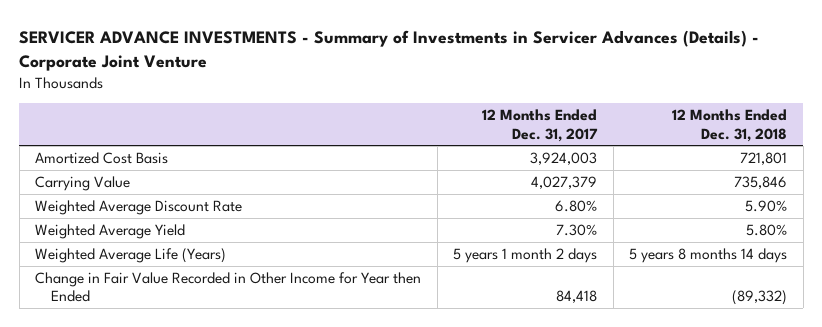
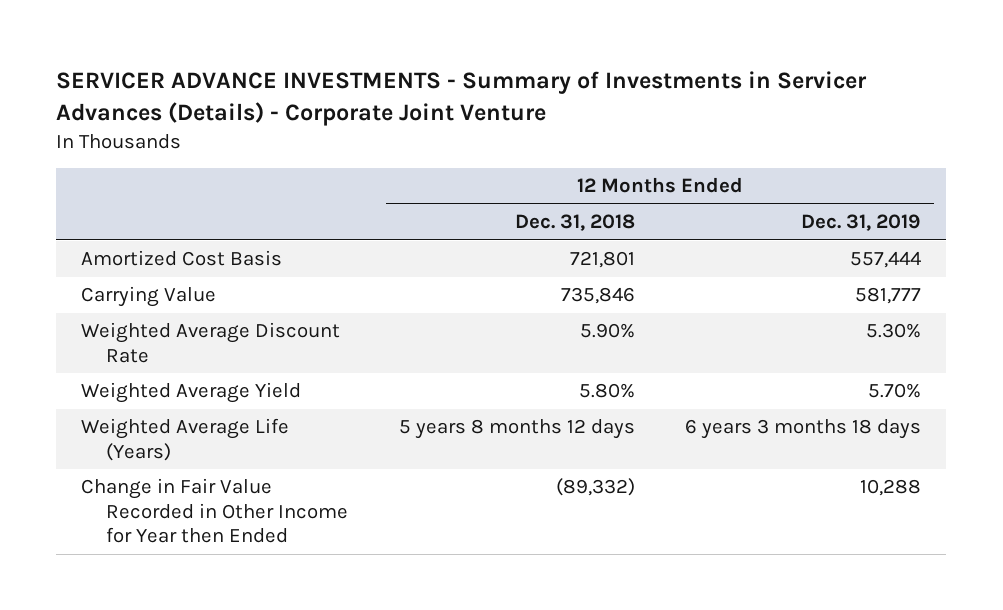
- | 12 Months Ended Dec. 31, 2017 | 12 Months Ended Dec. 31, 2018
+ | 12 Months Ended Dec. 31, 2018 | 12 Months Ended Dec. 31, 2019
- Weighted Average Life (Years) | 5 years 1 month 2 days | 5 years 8 months 14 days
+ Weighted Average Life (Years) | 5 years 8 months 12 days | 6 years 3 months 18 days

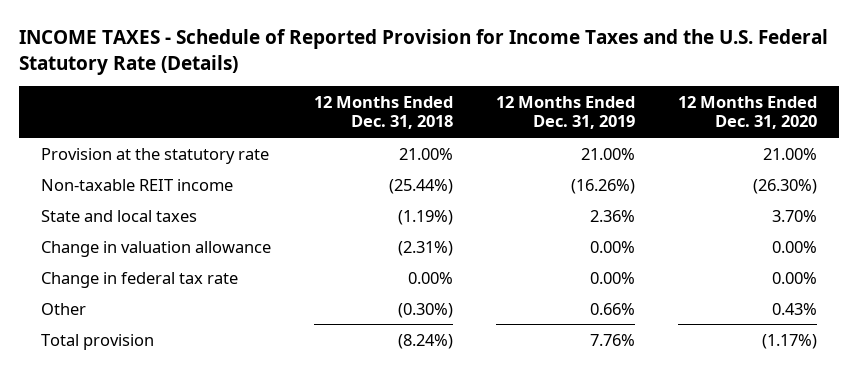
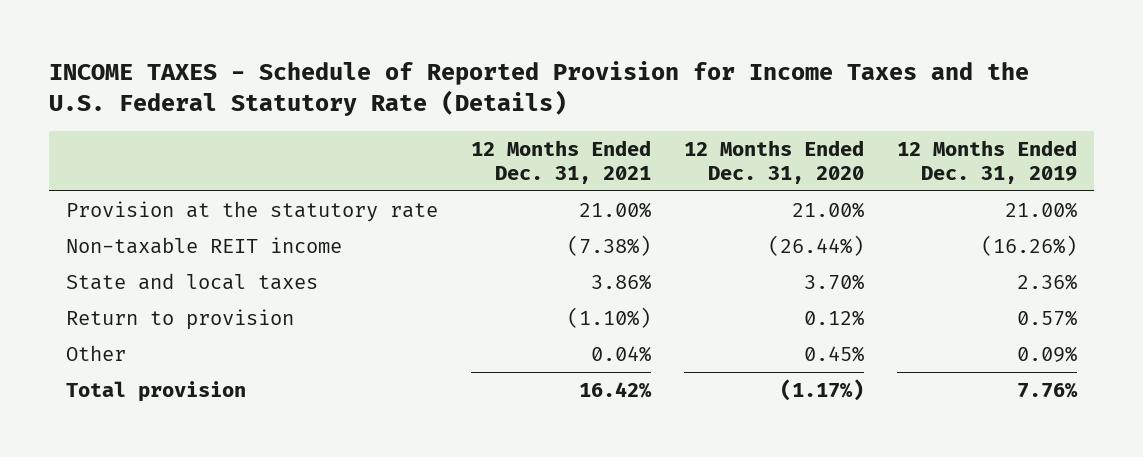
- | 12 Months Ended Dec. 31, 2018 | 12 Months Ended Dec. 31, 2019 | 12 Months Ended Dec. 31, 2020
+ | 12 Months Ended Dec. 31, 2021 | 12 Months Ended Dec. 31, 2020 | 12 Months Ended Dec. 31, 2019
- Non-taxable REIT income | (25.44%) | (16.26%) | (26.30%)
+ Non-taxable REIT income | (7.38%) | (26.44%) | (16.26%)
- Change in valuation allowance | (2.31%) | 0.00% | 0.00%
- Change in federal tax rate | 0.00% | 0.00% | 0.00%
- Other | (0.30%) | 0.66% | 0.43%
+ Return to provision | (1.10%) | 0.12% | 0.57%
+ Other | 0.04% | 0.45% | 0.09%

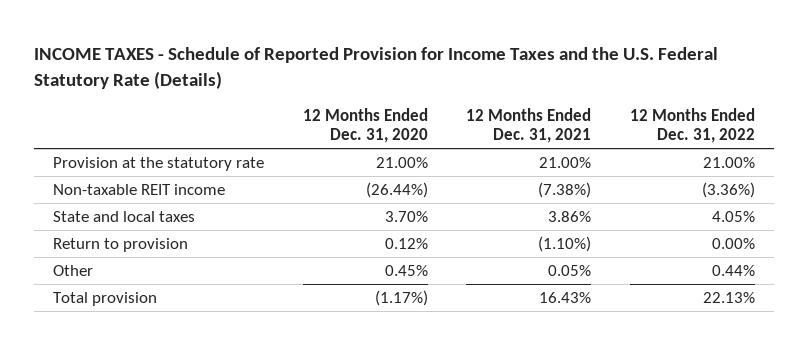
- | 12 Months Ended Dec. 31, 2021 | 12 Months Ended Dec. 31, 2020 | 12 Months Ended Dec. 31, 2019
+ | 12 Months Ended Dec. 31, 2020 | 12 Months Ended Dec. 31, 2021 | 12 Months Ended Dec. 31, 2022
- Other | 0.04% | 0.45% | 0.09%
- Total provision | 16.42% | (1.17%) | 7.76%
+ Other | 0.45% | 0.05% | 0.44%
+ Total provision | (1.17%) | 16.43% | 22.13%

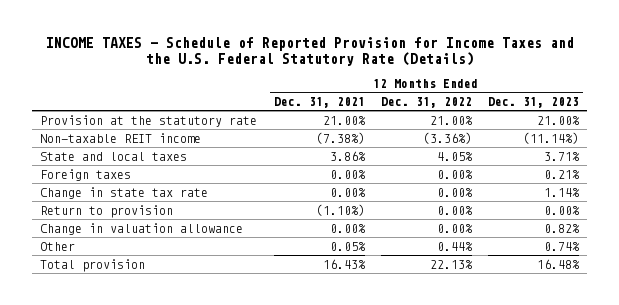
- | 12 Months Ended Dec. 31, 2020 | 12 Months Ended Dec. 31, 2021 | 12 Months Ended Dec. 31, 2022
+ | 12 Months Ended Dec. 31, 2021 | 12 Months Ended Dec. 31, 2022 | 12 Months Ended Dec. 31, 2023
+ Foreign taxes | 0.00% | 0.00% | 0.21%
+ Change in state tax rate | 0.00% | 0.00% | 1.14%
+ Change in valuation allowance | 0.00% | 0.00% | 0.82%

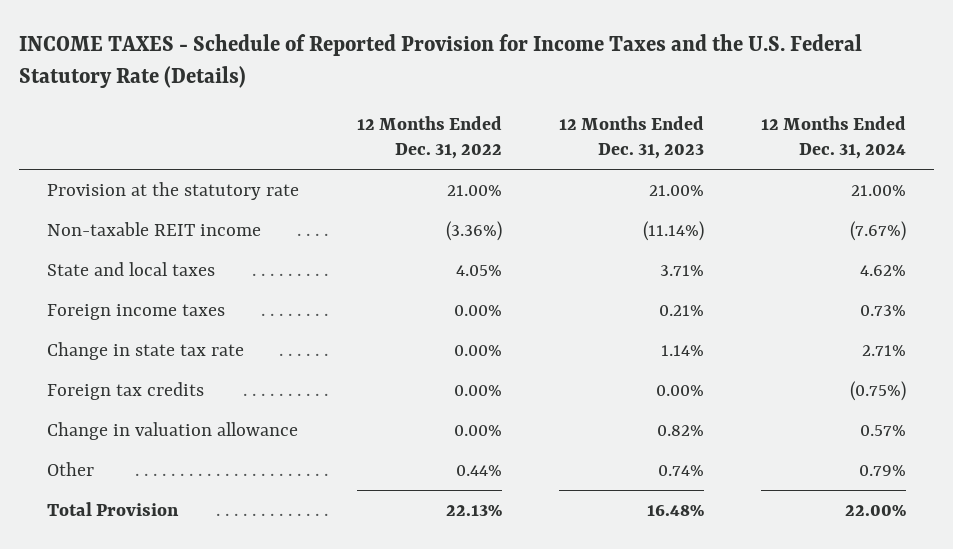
- | 12 Months Ended Dec. 31, 2021 | 12 Months Ended Dec. 31, 2022 | 12 Months Ended Dec. 31, 2023
+ | 12 Months Ended Dec. 31, 2022 | 12 Months Ended Dec. 31, 2023 | 12 Months Ended Dec. 31, 2024
- Foreign taxes | 0.00% | 0.00% | 0.21%
+ Foreign income taxes | 0.00% | 0.21% | 0.73%
- Return to provision | (1.10%) | 0.00% | 0.00%
+ Foreign tax credits | 0.00% | 0.00% | (0.75%)
- Total provision | 16.43% | 22.13% | 16.48%
+ Total Provision | 22.13% | 16.48% | 22.00%

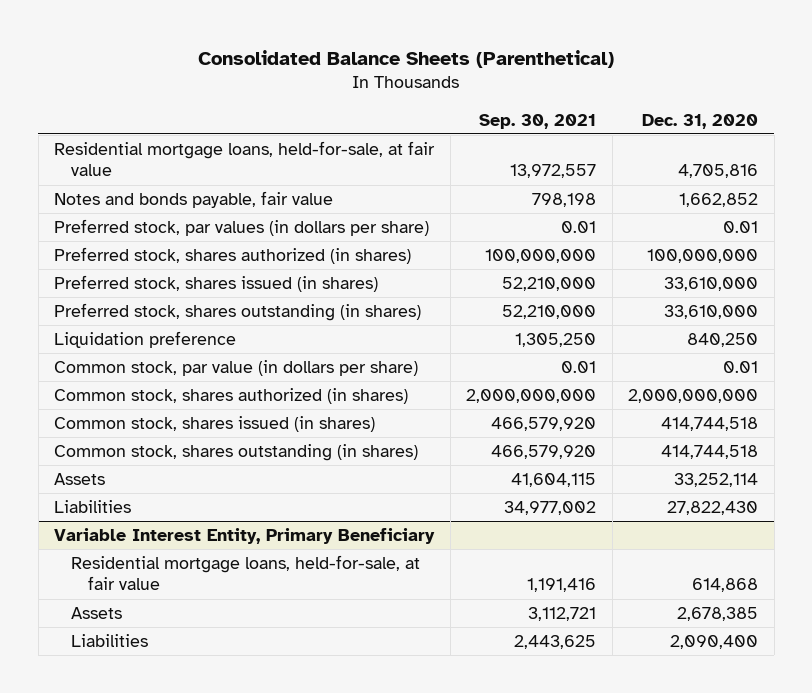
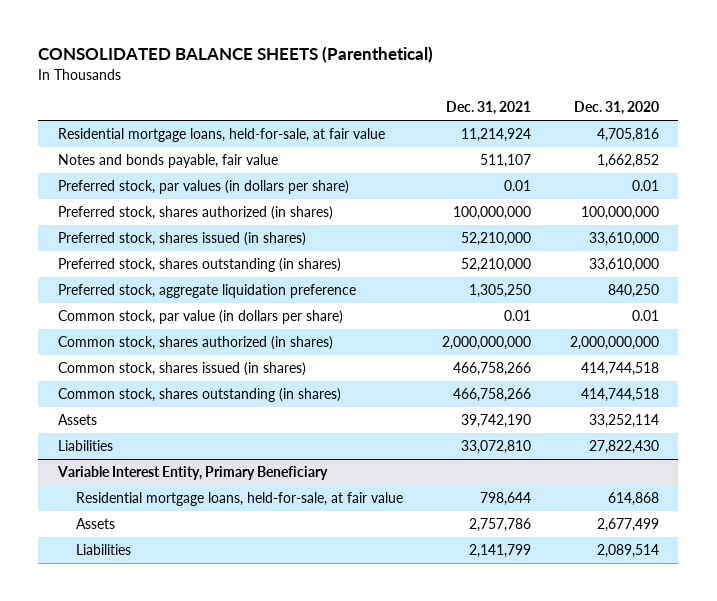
- Consolidated Balance Sheets (Parenthetical)
+ CONSOLIDATED BALANCE SHEETS (Parenthetical)
- | Sep. 30, 2021 | Dec. 31, 2020
+ | Dec. 31, 2021 | Dec. 31, 2020
- Liquidation preference | 1,305,250 | 840,250
+ Preferred stock, aggregate liquidation preference | 1,305,250 | 840,250
@ Variable Interest Entity, Primary Beneficiary
- Assets | 3,112,721 | 2,678,385
- Liabilities | 2,443,625 | 2,090,400
+ Assets | 2,757,786 | 2,677,499
+ Liabilities | 2,141,799 | 2,089,514

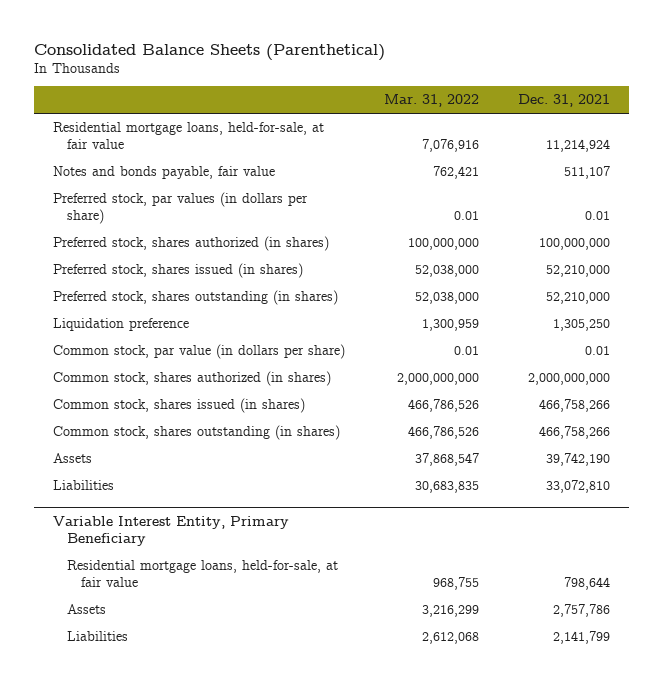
- CONSOLIDATED BALANCE SHEETS (Parenthetical)
+ Consolidated Balance Sheets (Parenthetical)
- | Dec. 31, 2021 | Dec. 31, 2020
+ | Mar. 31, 2022 | Dec. 31, 2021
- Preferred stock, aggregate liquidation preference | 1,305,250 | 840,250
+ Liquidation preference | 1,300,959 | 1,305,250

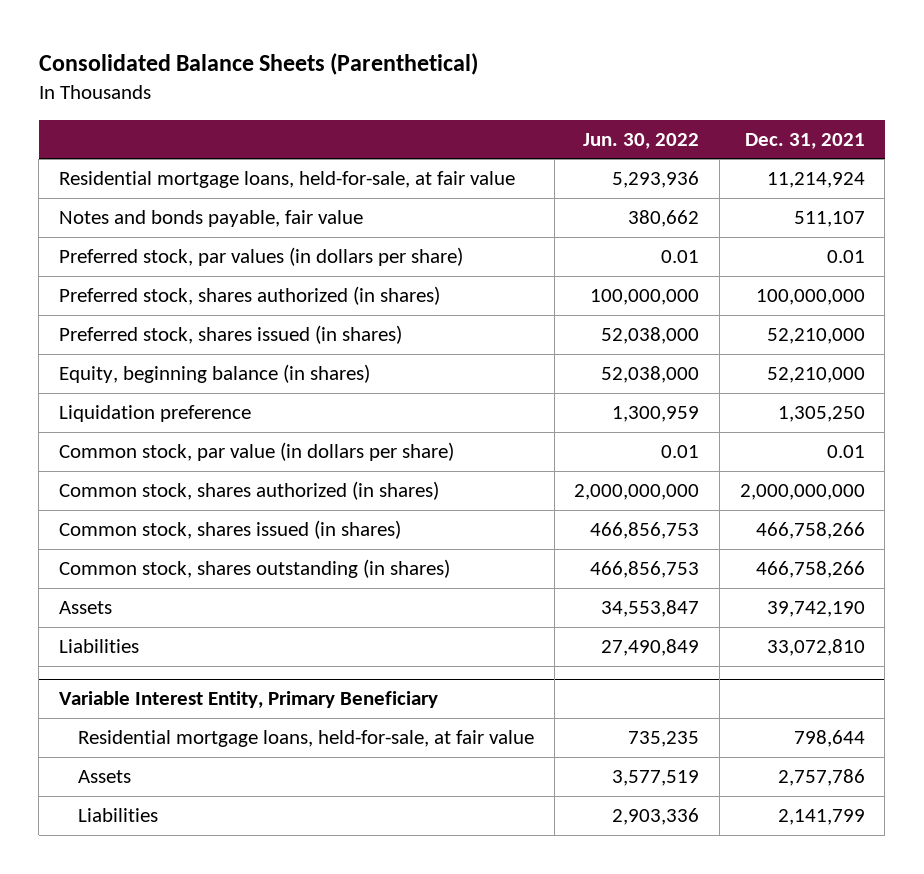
- | Mar. 31, 2022 | Dec. 31, 2021
+ | Jun. 30, 2022 | Dec. 31, 2021
- Preferred stock, shares outstanding (in shares) | 52,038,000 | 52,210,000
+ Equity, beginning balance (in shares) | 52,038,000 | 52,210,000

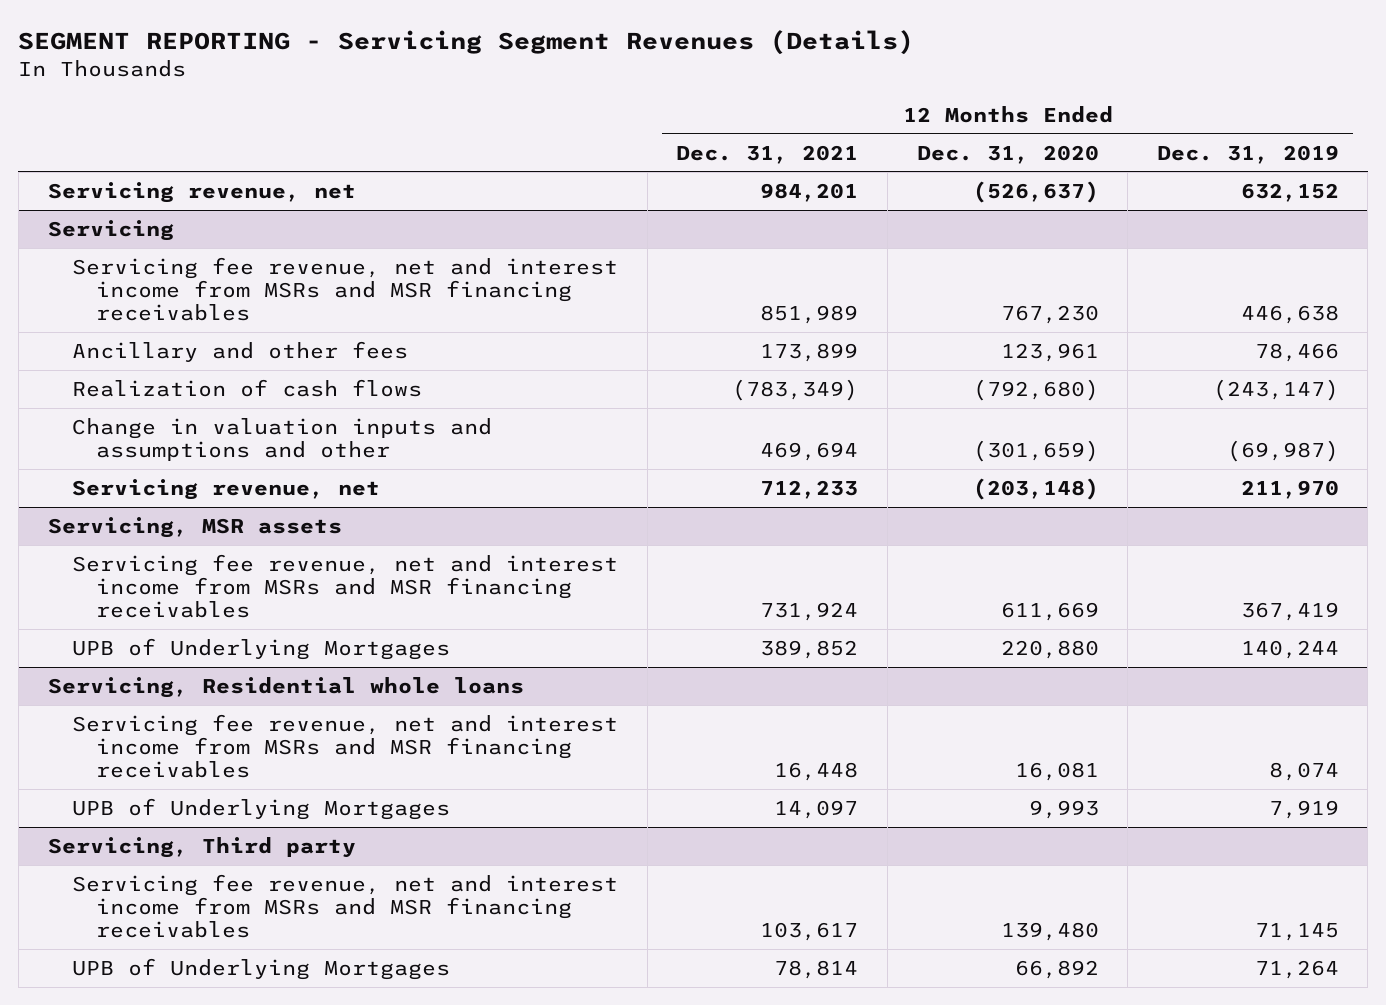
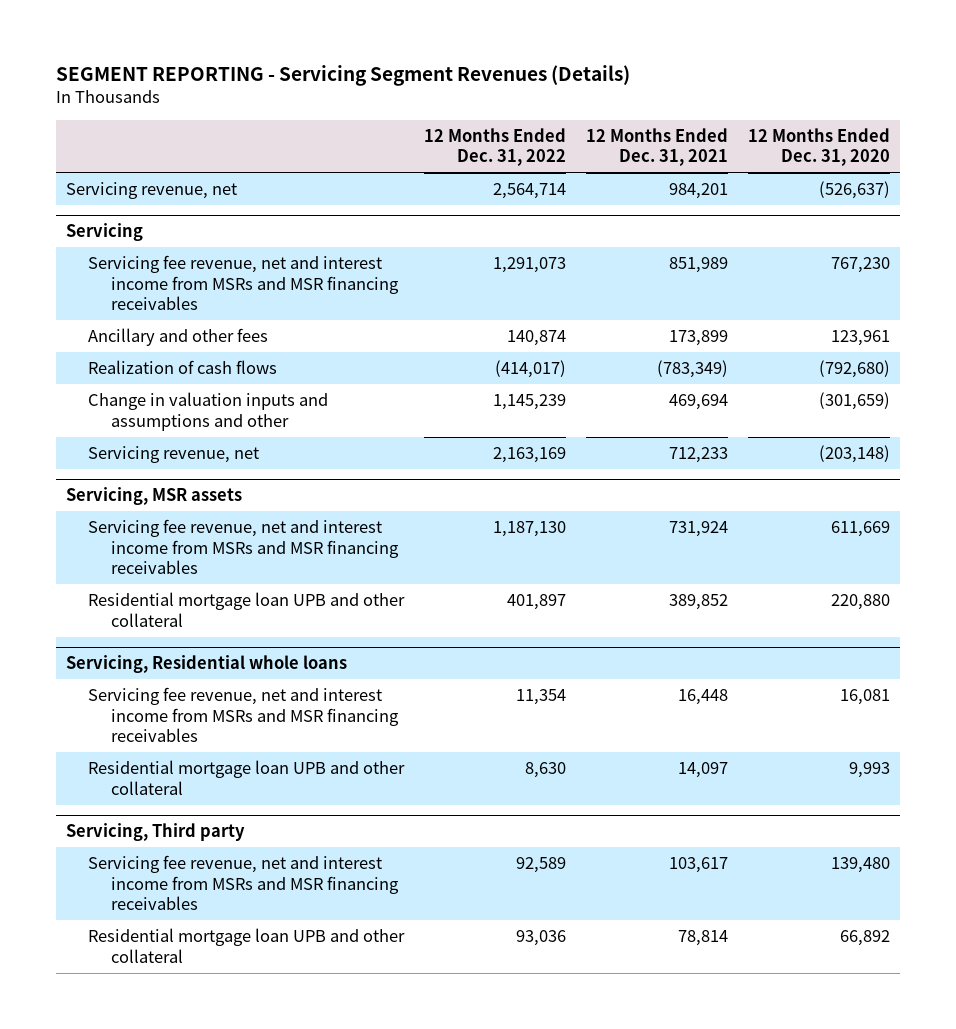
- | 12 Months Ended Dec. 31, 2021 | 12 Months Ended Dec. 31, 2020 | 12 Months Ended Dec. 31, 2019
+ | 12 Months Ended Dec. 31, 2022 | 12 Months Ended Dec. 31, 2021 | 12 Months Ended Dec. 31, 2020
@ Servicing, MSR assets
- UPB of Underlying Mortgages | 389,852 | 220,880 | 140,244
+ Residential mortgage loan UPB and other collateral | 401,897 | 389,852 | 220,880
@ Servicing, Residential whole loans
- UPB of Underlying Mortgages | 14,097 | 9,993 | 7,919
+ Residential mortgage loan UPB and other collateral | 8,630 | 14,097 | 9,993
@ Servicing, Third party
- UPB of Underlying Mortgages | 78,814 | 66,892 | 71,264
+ Residential mortgage loan UPB and other collateral | 93,036 | 78,814 | 66,892

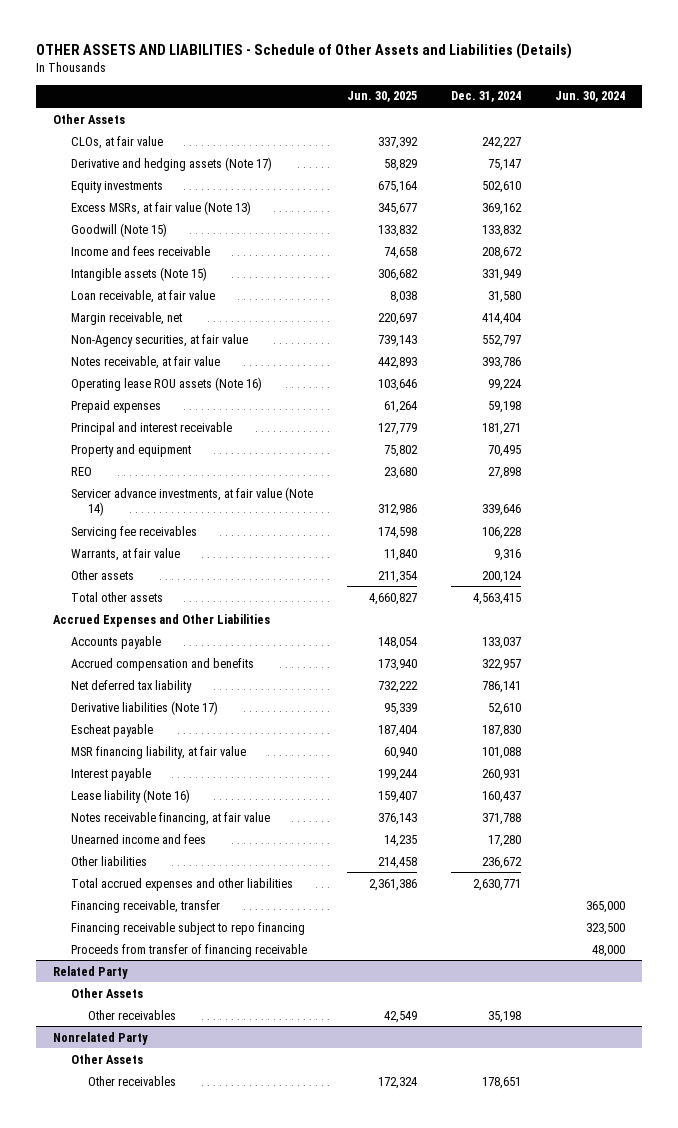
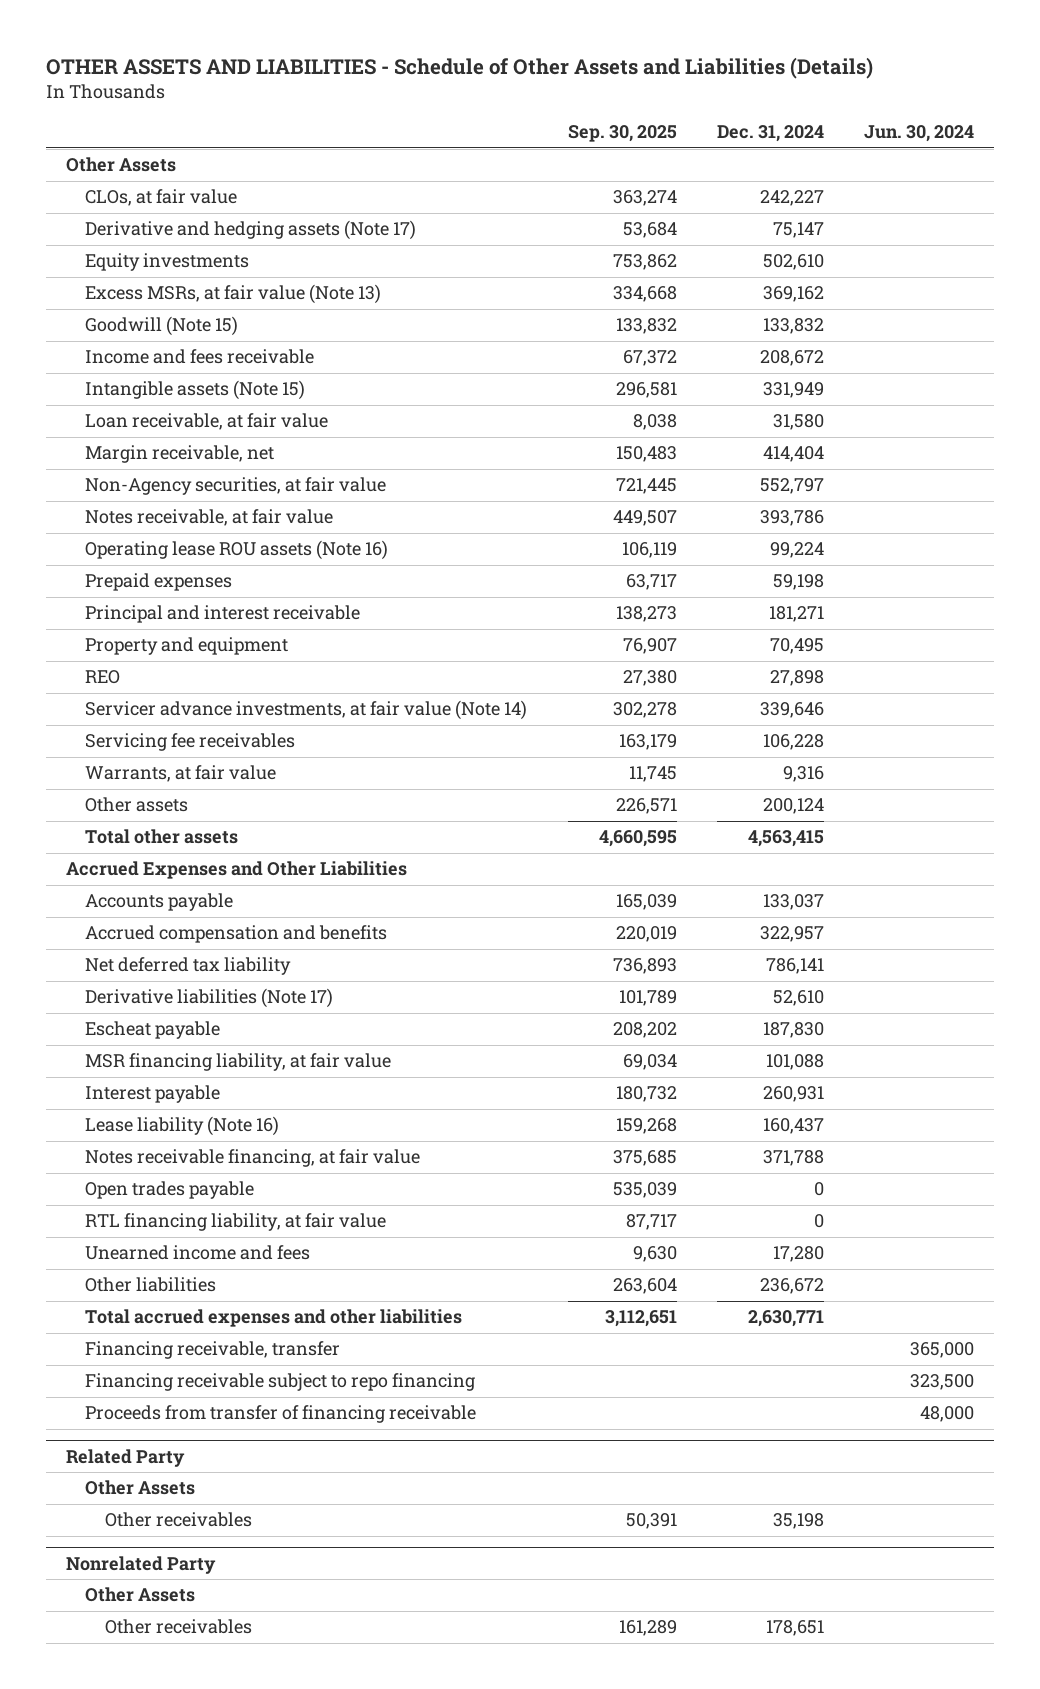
- | Jun. 30, 2025 | Dec. 31, 2024 | Jun. 30, 2024
+ | Sep. 30, 2025 | Dec. 31, 2024 | Jun. 30, 2024
+ Open trades payable | 535,039 | 0 |
+ RTL financing liability, at fair value | 87,717 | 0 |

